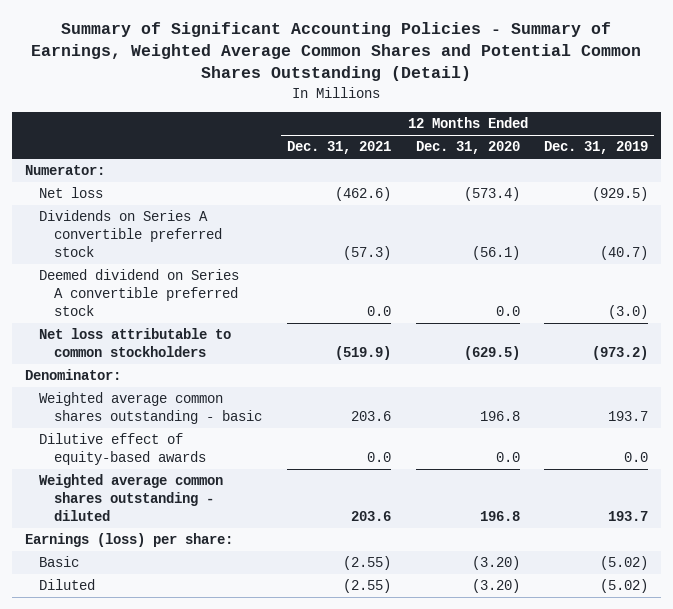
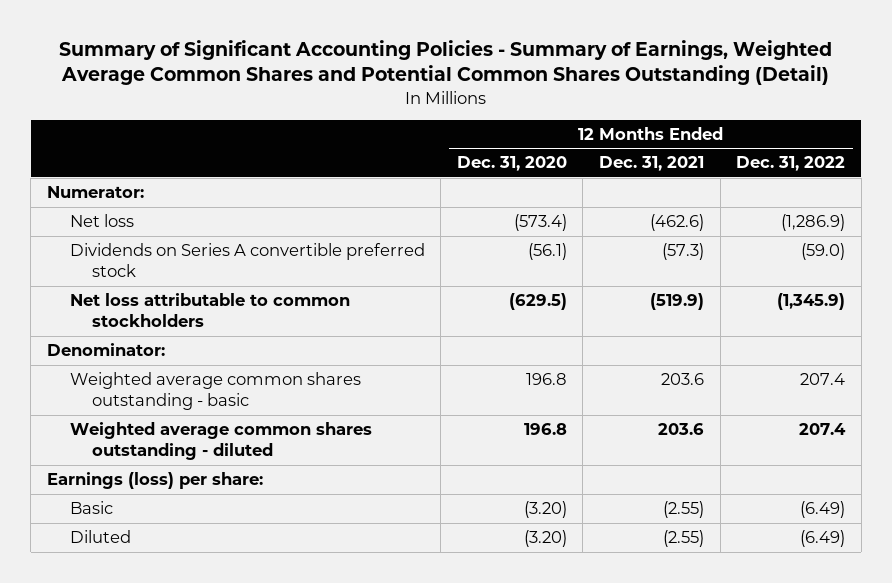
- | 12 Months Ended Dec. 31, 2021 | 12 Months Ended Dec. 31, 2020 | 12 Months Ended Dec. 31, 2019
+ | 12 Months Ended Dec. 31, 2020 | 12 Months Ended Dec. 31, 2021 | 12 Months Ended Dec. 31, 2022
- Deemed dividend on Series A convertible preferred stock | 0.0 | 0.0 | (3.0)
- Dilutive effect of equity-based awards | 0.0 | 0.0 | 0.0

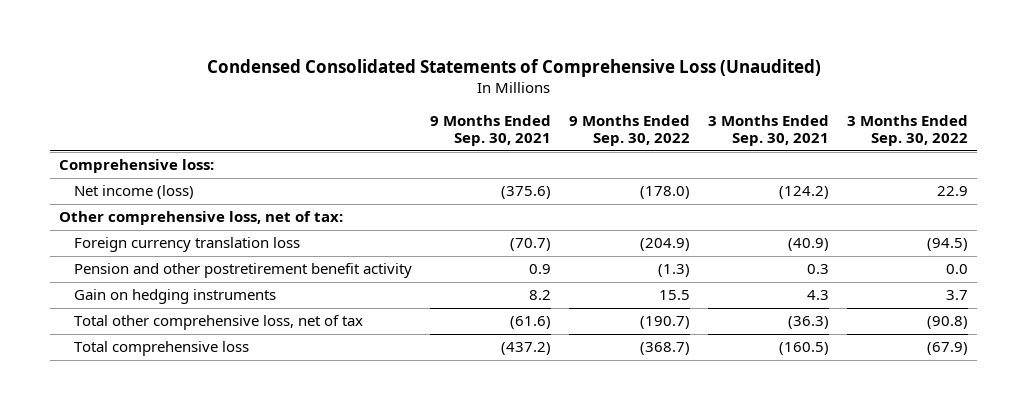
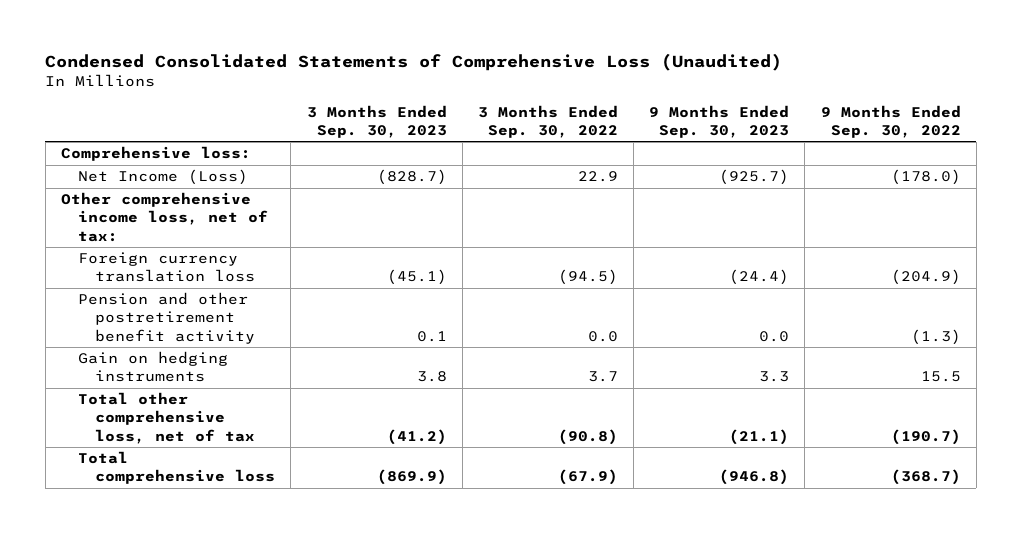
- | 9 Months Ended Sep. 30, 2021 | 9 Months Ended Sep. 30, 2022 | 3 Months Ended Sep. 30, 2021 | 3 Months Ended Sep. 30, 2022
+ | 3 Months Ended Sep. 30, 2023 | 3 Months Ended Sep. 30, 2022 | 9 Months Ended Sep. 30, 2023 | 9 Months Ended Sep. 30, 2022
- Net income (loss) | (375.6) | (178.0) | (124.2) | 22.9
- Other comprehensive loss, net of tax:
+ Net Income (Loss) | (828.7) | 22.9 | (925.7) | (178.0)
+ Other comprehensive income loss, net of tax:

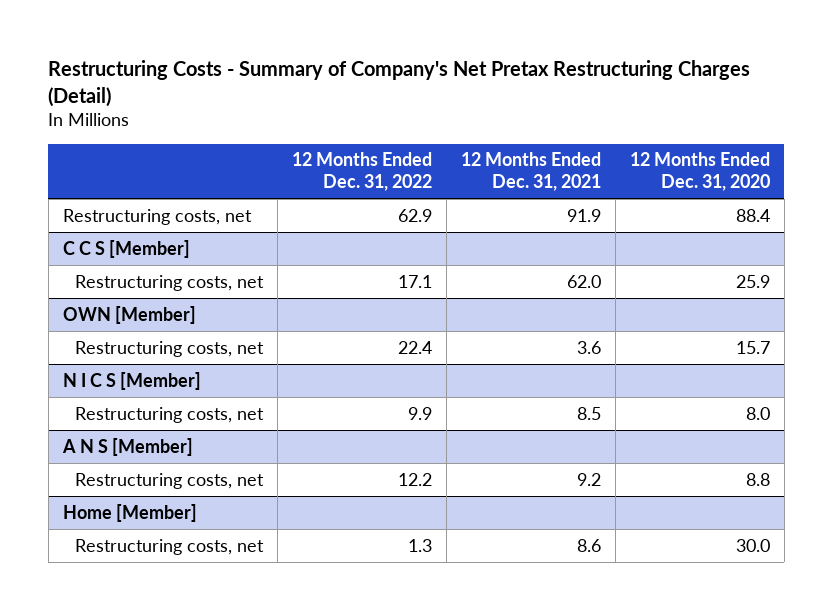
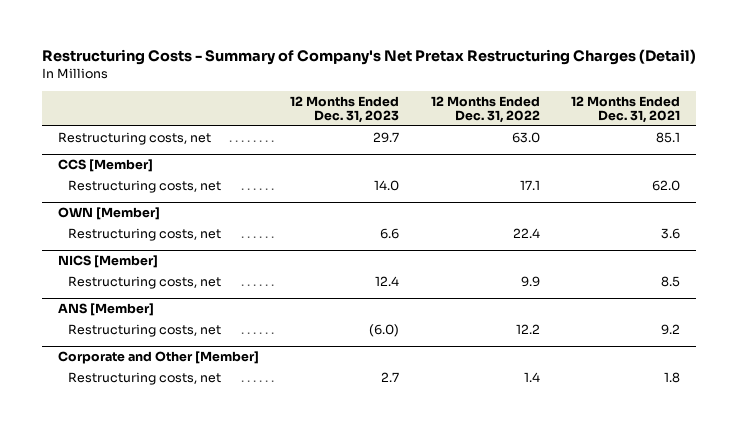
- | 12 Months Ended Dec. 31, 2022 | 12 Months Ended Dec. 31, 2021 | 12 Months Ended Dec. 31, 2020
+ | 12 Months Ended Dec. 31, 2023 | 12 Months Ended Dec. 31, 2022 | 12 Months Ended Dec. 31, 2021
- Restructuring costs, net | 62.9 | 91.9 | 88.4
- C C S [Member]
+ Restructuring costs, net | 29.7 | 63.0 | 85.1
+ CCS [Member]
- N I C S [Member]
+ NICS [Member]
- A N S [Member]
+ ANS [Member]
- Home [Member]
- Restructuring costs, net | 1.3 | 8.6 | 30.0
+ Corporate and Other [Member]
+ Restructuring costs, net | 2.7 | 1.4 | 1.8

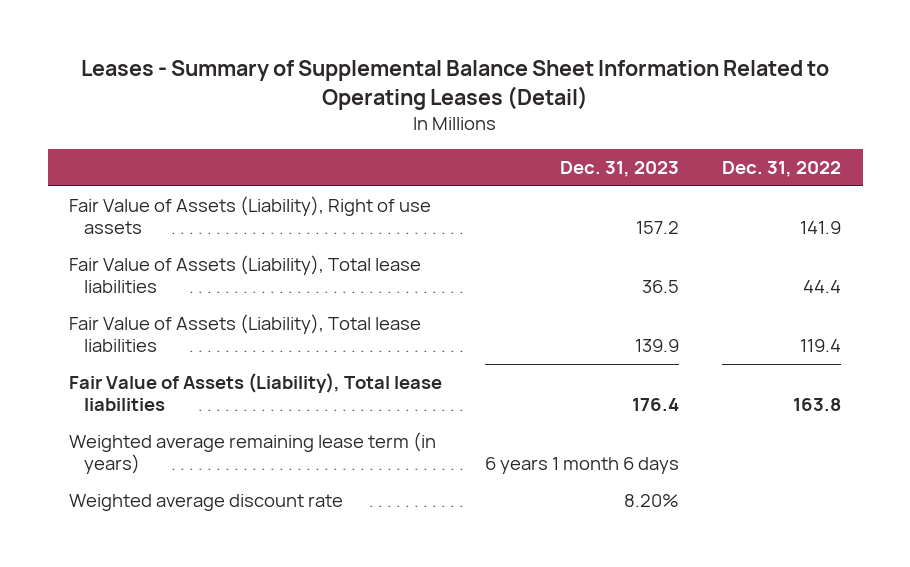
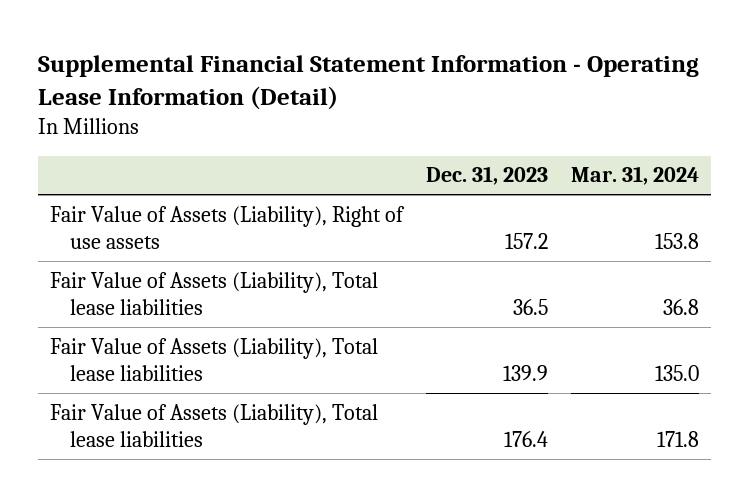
- Leases - Summary of Supplemental Balance Sheet Information Related to Operating Leases (Detail)
+ Supplemental Financial Statement Information - Operating Lease Information (Detail)
- | Dec. 31, 2023 | Dec. 31, 2022
+ | Dec. 31, 2023 | Mar. 31, 2024
- Weighted average remaining lease term (in years) | 6 years 1 month 6 days |
- Weighted average discount rate | 8.20% |

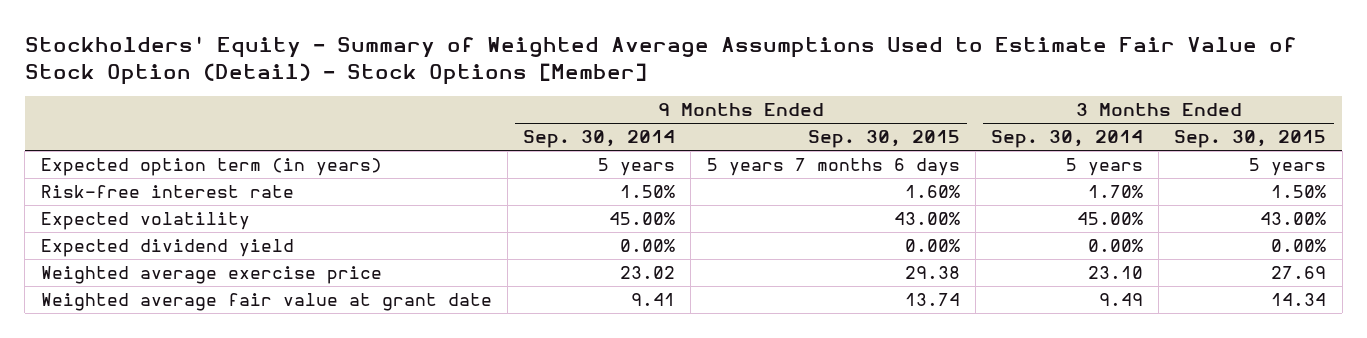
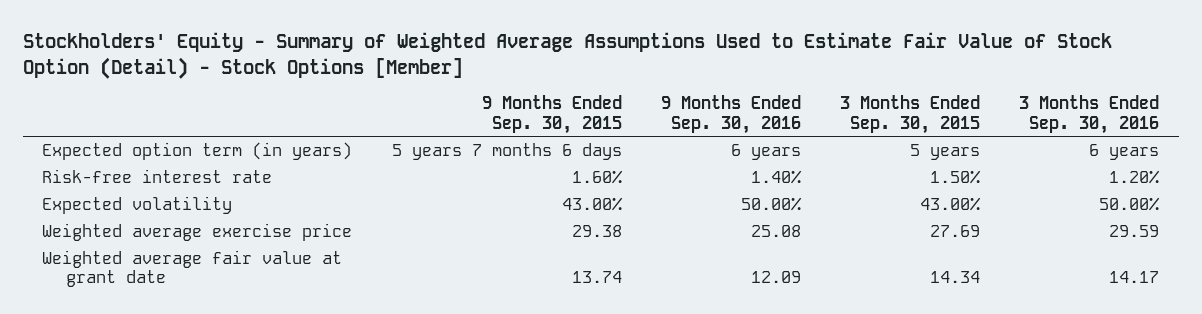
- | 9 Months Ended Sep. 30, 2014 | 9 Months Ended Sep. 30, 2015 | 3 Months Ended Sep. 30, 2014 | 3 Months Ended Sep. 30, 2015
+ | 9 Months Ended Sep. 30, 2015 | 9 Months Ended Sep. 30, 2016 | 3 Months Ended Sep. 30, 2015 | 3 Months Ended Sep. 30, 2016
- Expected dividend yield | 0.00% | 0.00% | 0.00% | 0.00%

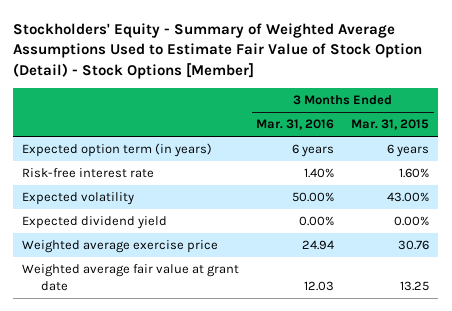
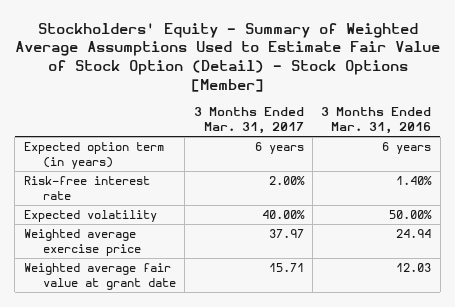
- | 3 Months Ended Mar. 31, 2016 | 3 Months Ended Mar. 31, 2015
+ | 3 Months Ended Mar. 31, 2017 | 3 Months Ended Mar. 31, 2016
- Expected dividend yield | 0.00% | 0.00%

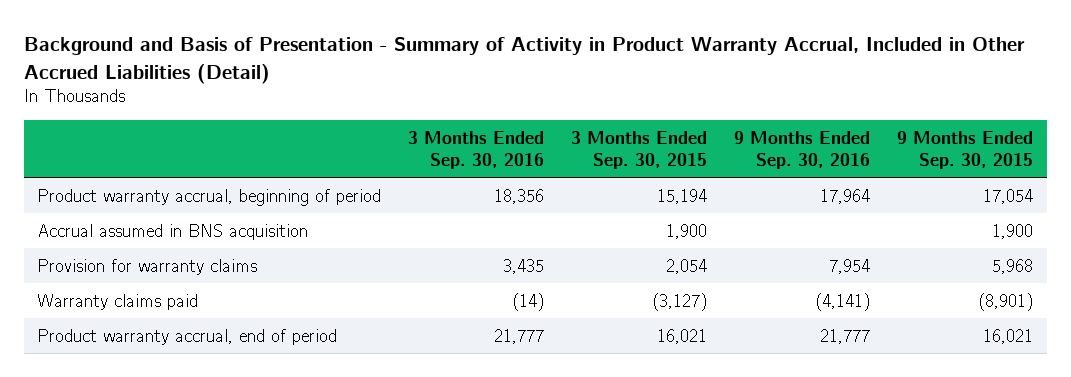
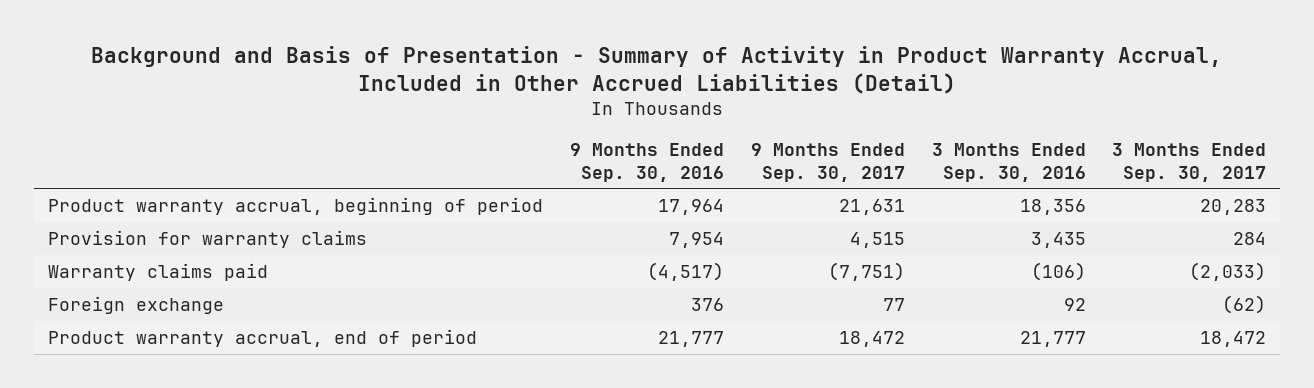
- | 3 Months Ended Sep. 30, 2016 | 3 Months Ended Sep. 30, 2015 | 9 Months Ended Sep. 30, 2016 | 9 Months Ended Sep. 30, 2015
+ | 9 Months Ended Sep. 30, 2016 | 9 Months Ended Sep. 30, 2017 | 3 Months Ended Sep. 30, 2016 | 3 Months Ended Sep. 30, 2017
- Accrual assumed in BNS acquisition | | 1,900 | | 1,900
- Warranty claims paid | (14) | (3,127) | (4,141) | (8,901)
+ Warranty claims paid | (4,517) | (7,751) | (106) | (2,033)
+ Foreign exchange | 376 | 77 | 92 | (62)

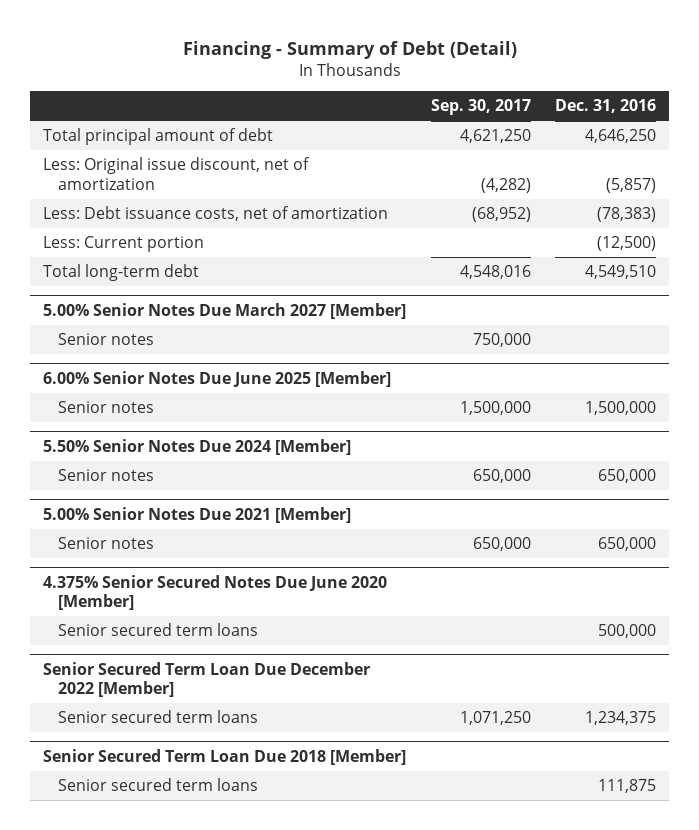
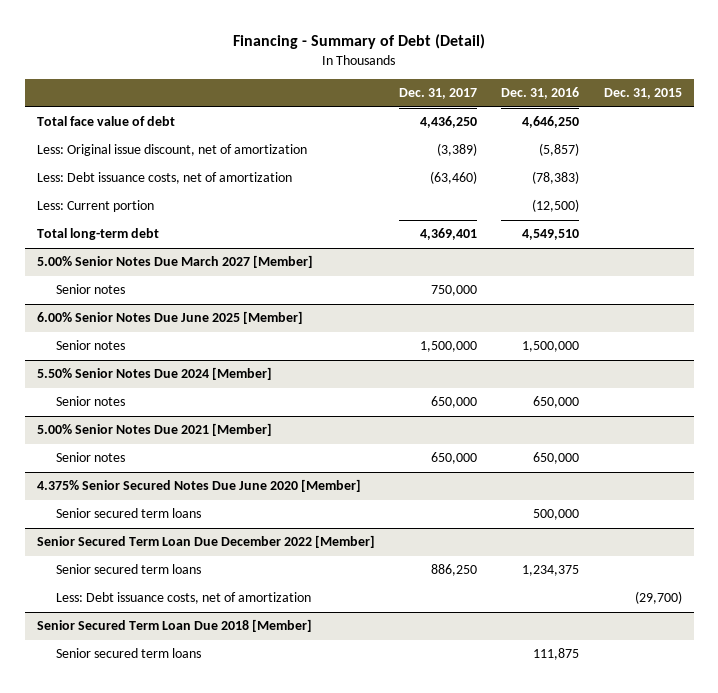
- | Sep. 30, 2017 | Dec. 31, 2016
+ | Dec. 31, 2017 | Dec. 31, 2016 | Dec. 31, 2015
- Total principal amount of debt | 4,621,250 | 4,646,250
+ Total face value of debt | 4,436,250 | 4,646,250 |
@ Senior Secured Term Loan Due December 2022 [Member]
+ Less: Debt issuance costs, net of amortization | | | (29,700)

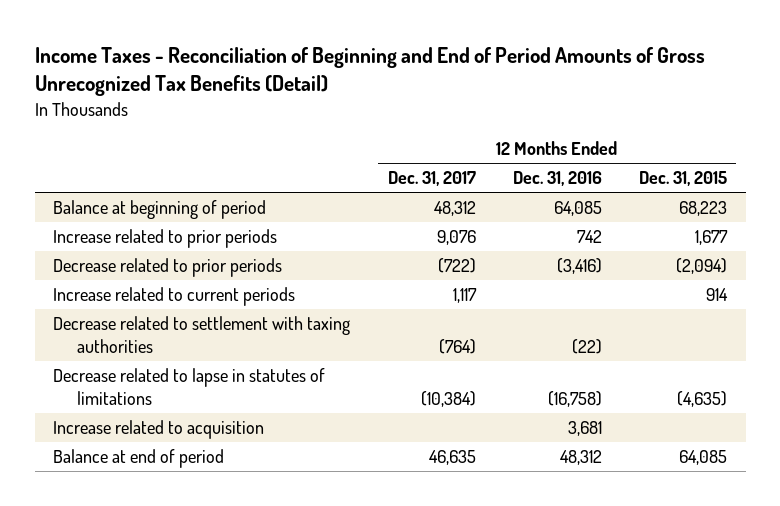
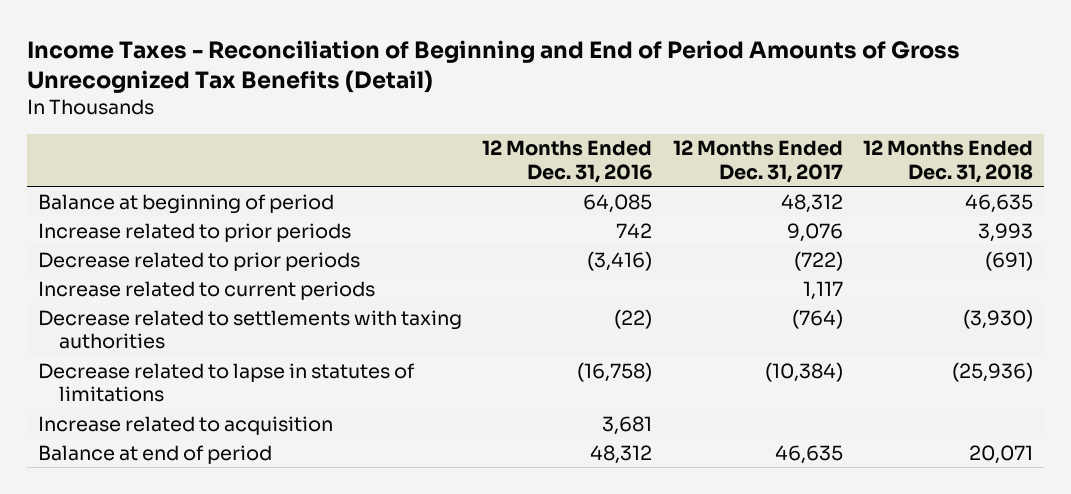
- | 12 Months Ended Dec. 31, 2017 | 12 Months Ended Dec. 31, 2016 | 12 Months Ended Dec. 31, 2015
+ | 12 Months Ended Dec. 31, 2016 | 12 Months Ended Dec. 31, 2017 | 12 Months Ended Dec. 31, 2018
- Decrease related to settlement with taxing authorities | (764) | (22) |
+ Decrease related to settlements with taxing authorities | (22) | (764) | (3,930)

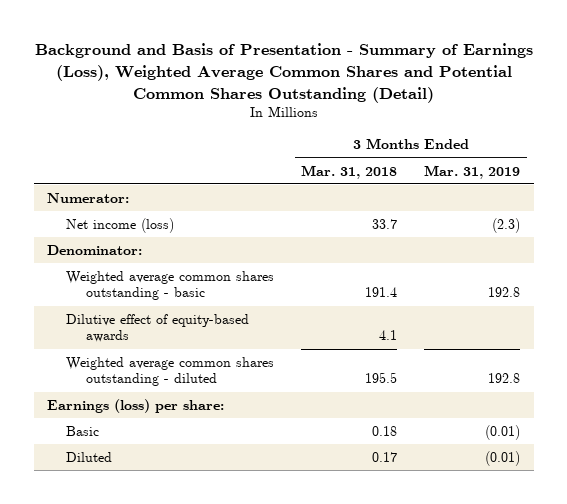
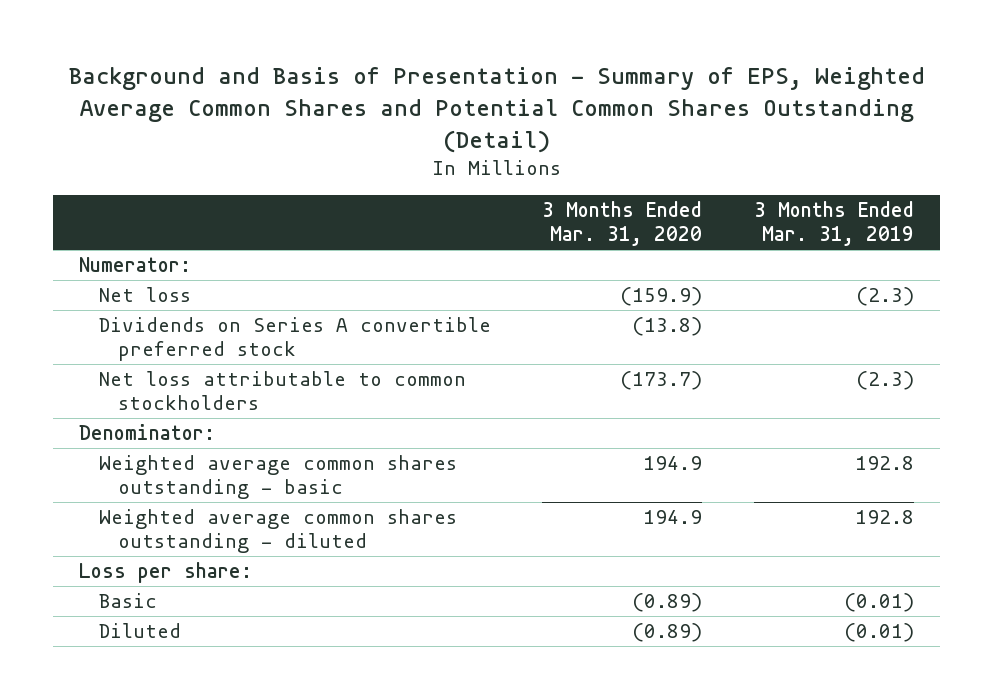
- Background and Basis of Presentation - Summary of Earnings (Loss), Weighted Average Common Shares and Potential Common Shares Outstanding (Detail)
+ Background and Basis of Presentation - Summary of EPS, Weighted Average Common Shares and Potential Common Shares Outstanding (Detail)
- | 3 Months Ended Mar. 31, 2018 | 3 Months Ended Mar. 31, 2019
+ | 3 Months Ended Mar. 31, 2020 | 3 Months Ended Mar. 31, 2019
- Net income (loss) | 33.7 | (2.3)
+ Net loss | (159.9) | (2.3)
+ Dividends on Series A convertible preferred stock | (13.8) |
+ Net loss attributable to common stockholders | (173.7) | (2.3)
- Dilutive effect of equity-based awards | 4.1 |
- Earnings (loss) per share:
+ Loss per share:

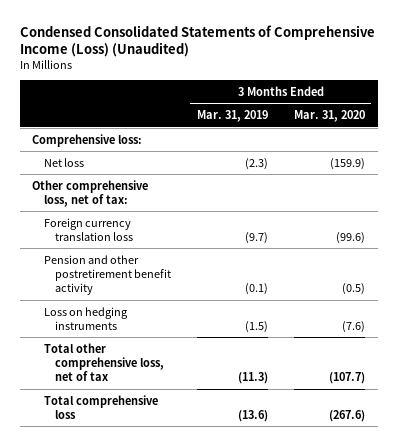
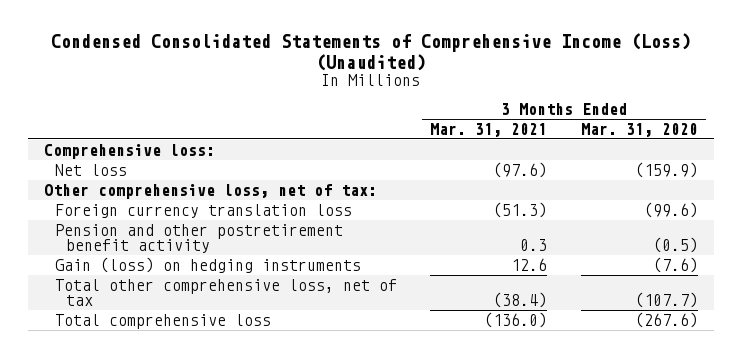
- | 3 Months Ended Mar. 31, 2019 | 3 Months Ended Mar. 31, 2020
+ | 3 Months Ended Mar. 31, 2021 | 3 Months Ended Mar. 31, 2020
- Loss on hedging instruments | (1.5) | (7.6)
+ Gain (loss) on hedging instruments | 12.6 | (7.6)

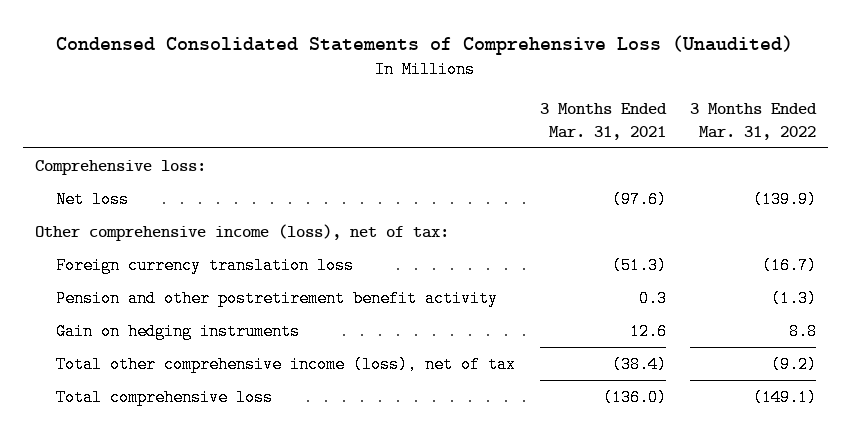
- Condensed Consolidated Statements of Comprehensive Income (Loss) (Unaudited)
+ Condensed Consolidated Statements of Comprehensive Loss (Unaudited)
- | 3 Months Ended Mar. 31, 2021 | 3 Months Ended Mar. 31, 2020
+ | 3 Months Ended Mar. 31, 2021 | 3 Months Ended Mar. 31, 2022
- Other comprehensive loss, net of tax:
+ Other comprehensive income (loss), net of tax:
- Gain (loss) on hedging instruments | 12.6 | (7.6)
- Total other comprehensive loss, net of tax | (38.4) | (107.7)
+ Gain on hedging instruments | 12.6 | 8.8
+ Total other comprehensive income (loss), net of tax | (38.4) | (9.2)

